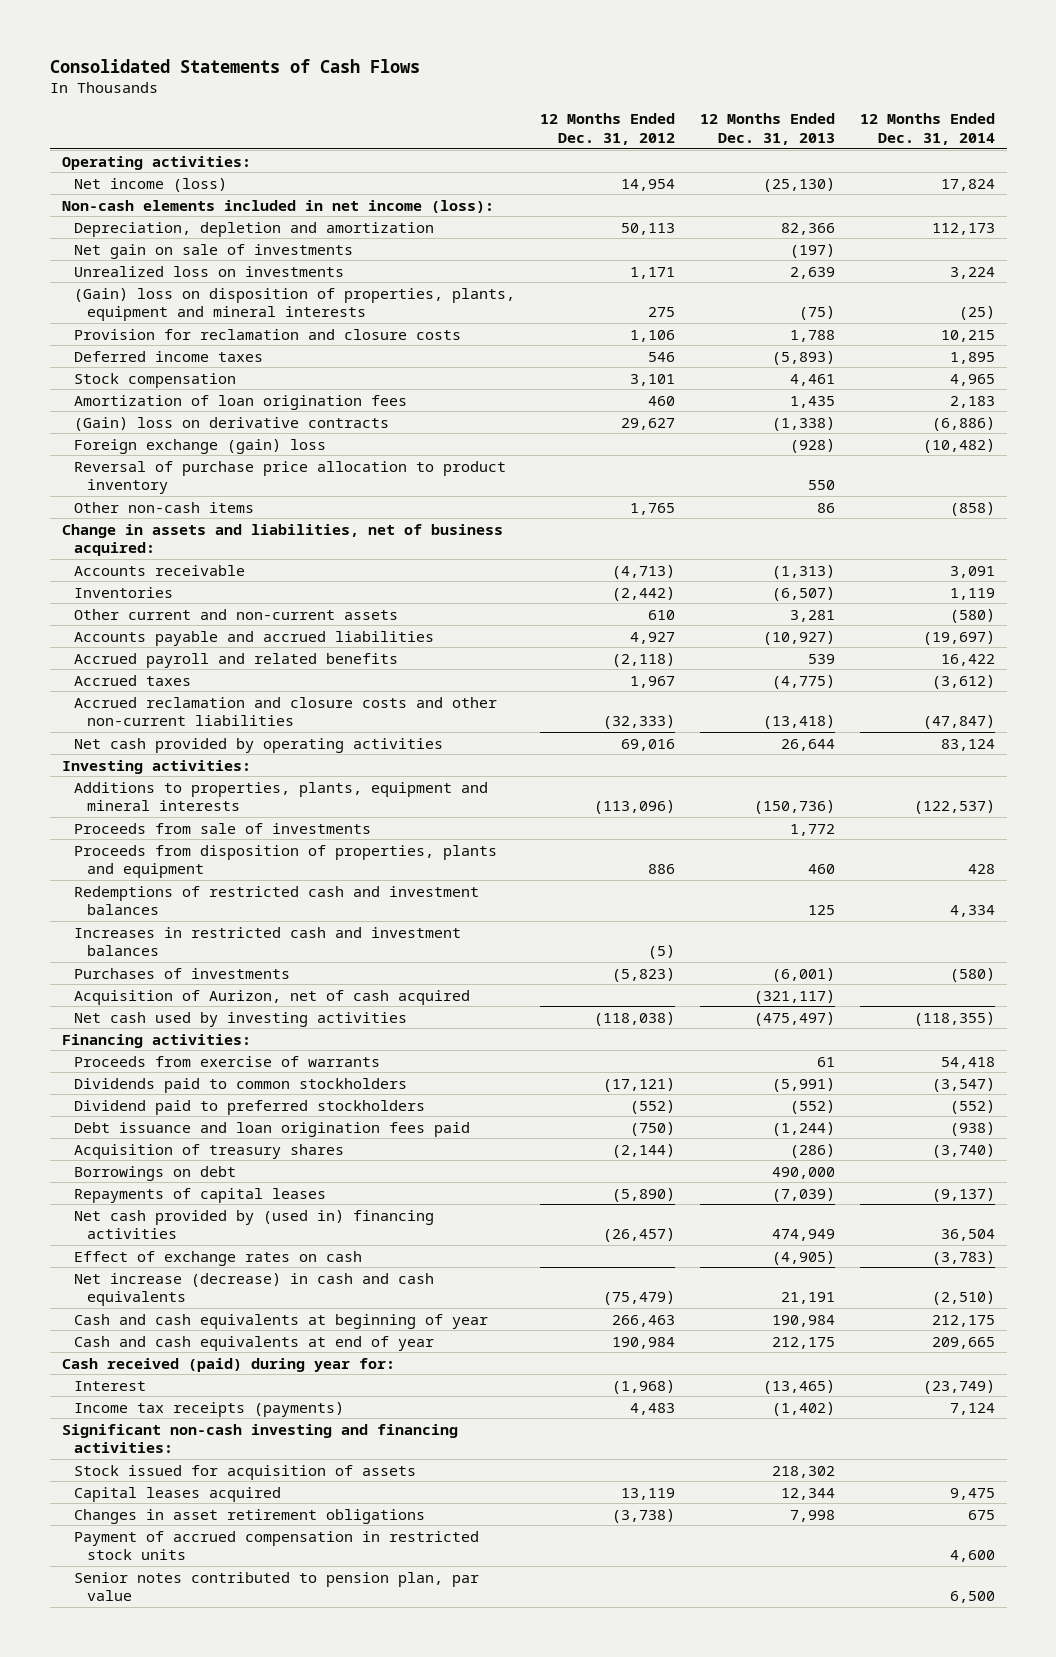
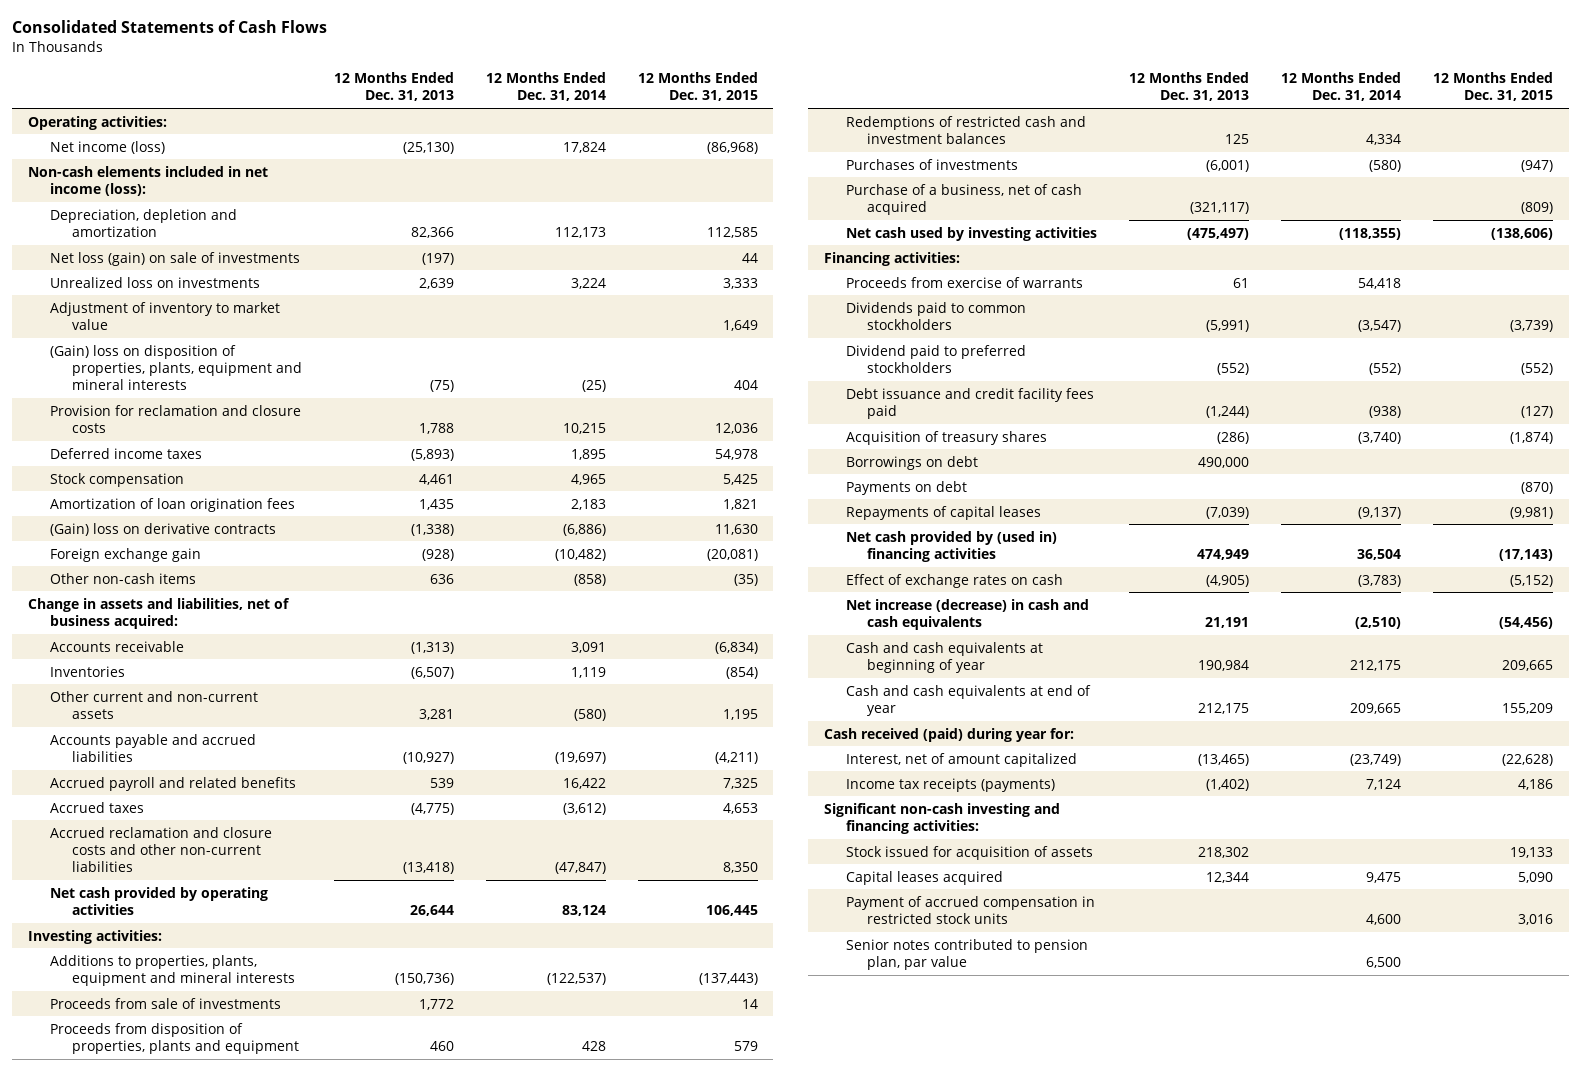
- | 12 Months Ended Dec. 31, 2012 | 12 Months Ended Dec. 31, 2013 | 12 Months Ended Dec. 31, 2014
+ | 12 Months Ended Dec. 31, 2013 | 12 Months Ended Dec. 31, 2014 | 12 Months Ended Dec. 31, 2015
- Net gain on sale of investments | | (197) |
+ Net loss (gain) on sale of investments | (197) | | 44
+ Adjustment of inventory to market value | | | 1,649
- Foreign exchange (gain) loss | | (928) | (10,482)
- Reversal of purchase price allocation to product inventory | | 550 |
- Other non-cash items | 1,765 | 86 | (858)
+ Foreign exchange gain | (928) | (10,482) | (20,081)
+ Other non-cash items | 636 | (858) | (35)
- Increases in restricted cash and investment balances | (5) | |
- Acquisition of Aurizon, net of cash acquired | | (321,117) |
+ Purchase of a business, net of cash acquired | (321,117) | | (809)
- Debt issuance and loan origination fees paid | (750) | (1,244) | (938)
+ Debt issuance and credit facility fees paid | (1,244) | (938) | (127)
+ Payments on debt | | | (870)
- Interest | (1,968) | (13,465) | (23,749)
+ Interest, net of amount capitalized | (13,465) | (23,749) | (22,628)
- Changes in asset retirement obligations | (3,738) | 7,998 | 675

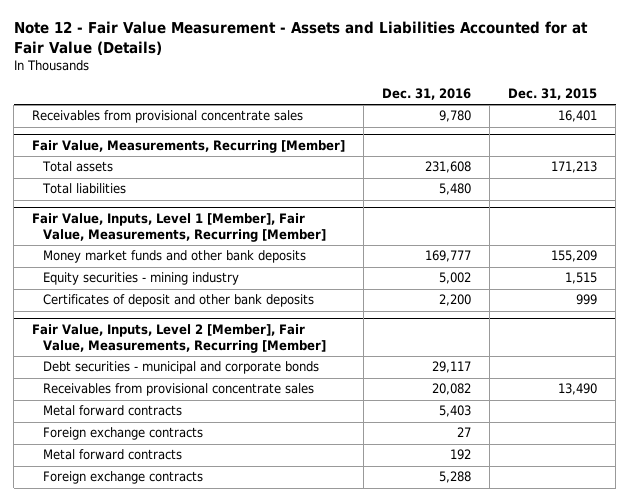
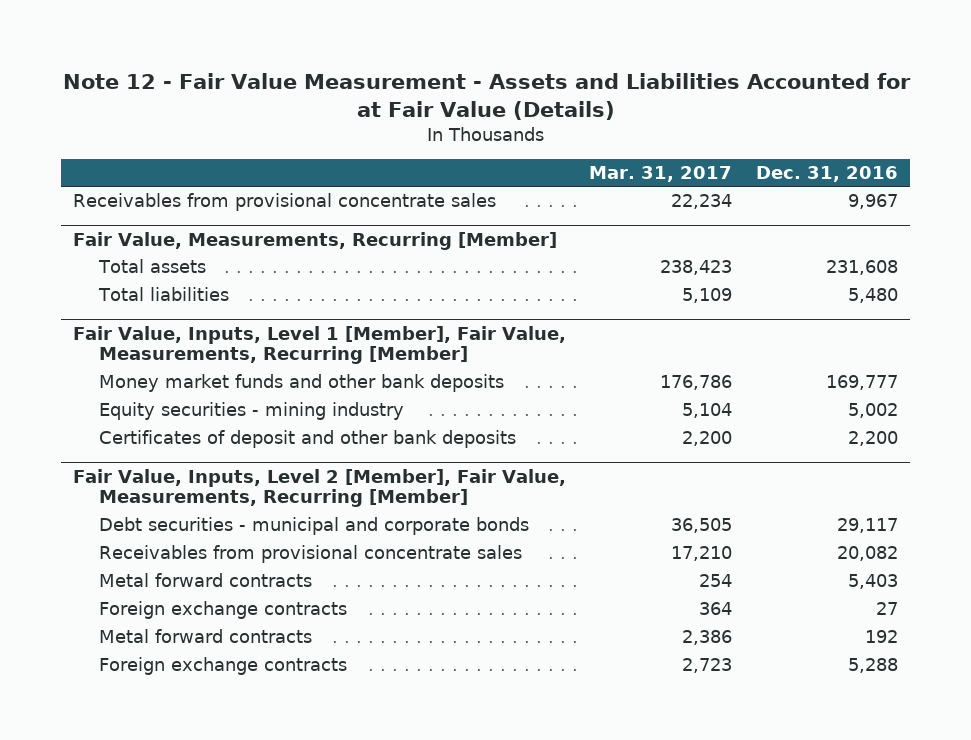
- | Dec. 31, 2016 | Dec. 31, 2015
+ | Mar. 31, 2017 | Dec. 31, 2016
- Receivables from provisional concentrate sales | 9,780 | 16,401
+ Receivables from provisional concentrate sales | 22,234 | 9,967

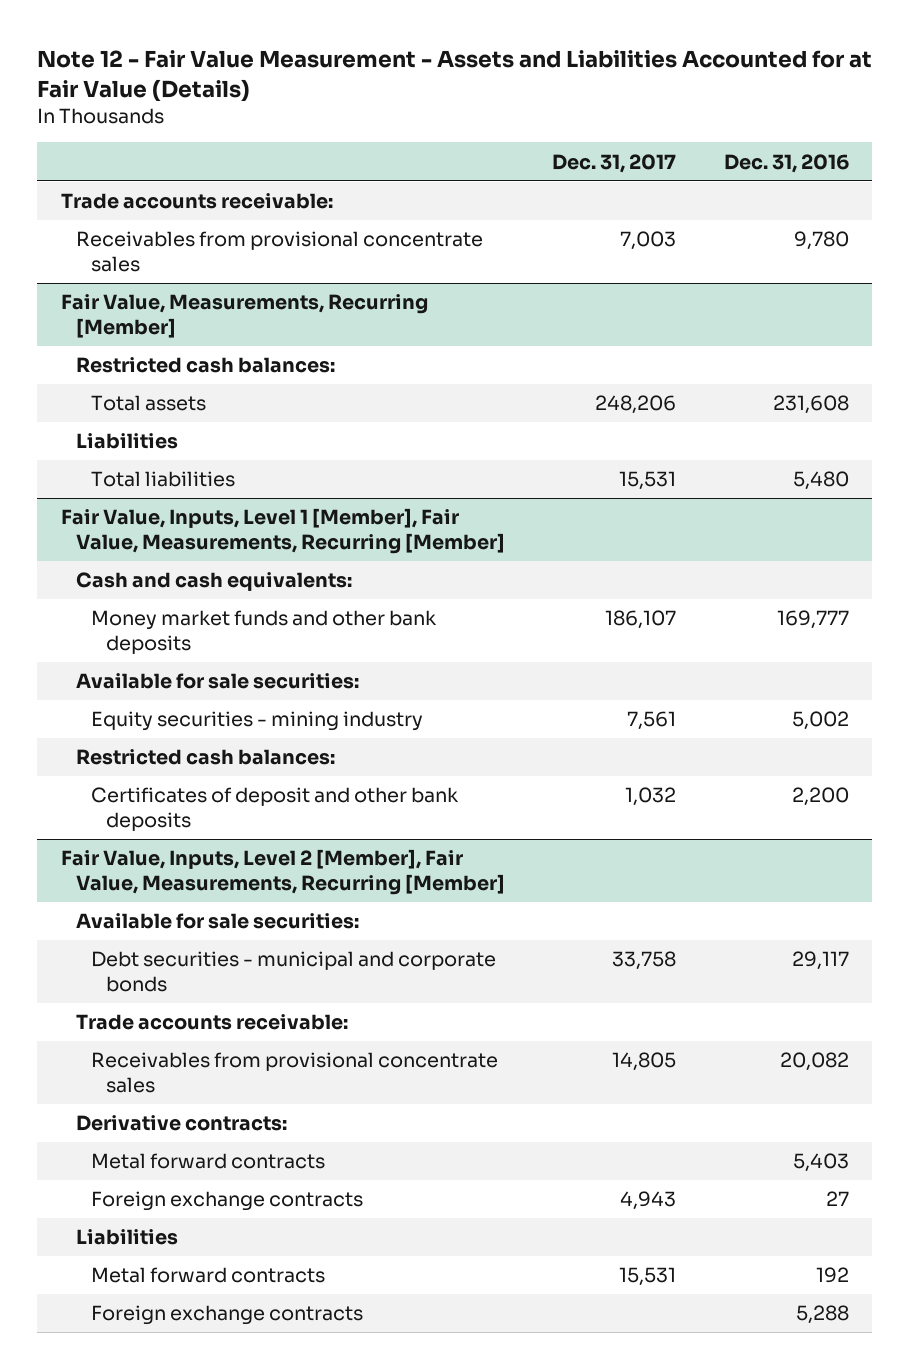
- | Mar. 31, 2017 | Dec. 31, 2016
+ | Dec. 31, 2017 | Dec. 31, 2016
- Receivables from provisional concentrate sales | 22,234 | 9,967
+ Trade accounts receivable:
+ Receivables from provisional concentrate sales | 7,003 | 9,780
@ Fair Value, Measurements, Recurring [Member]
+ Restricted cash balances:
+ Liabilities
@ Fair Value, Inputs, Level 1 [Member], Fair Value, Measurements, Recurring [Member]
+ Cash and cash equivalents:
+ Available for sale securities:
+ Restricted cash balances:
@ Fair Value, Inputs, Level 2 [Member], Fair Value, Measurements, Recurring [Member]
+ Available for sale securities:
+ Trade accounts receivable:
+ Derivative contracts:
+ Liabilities

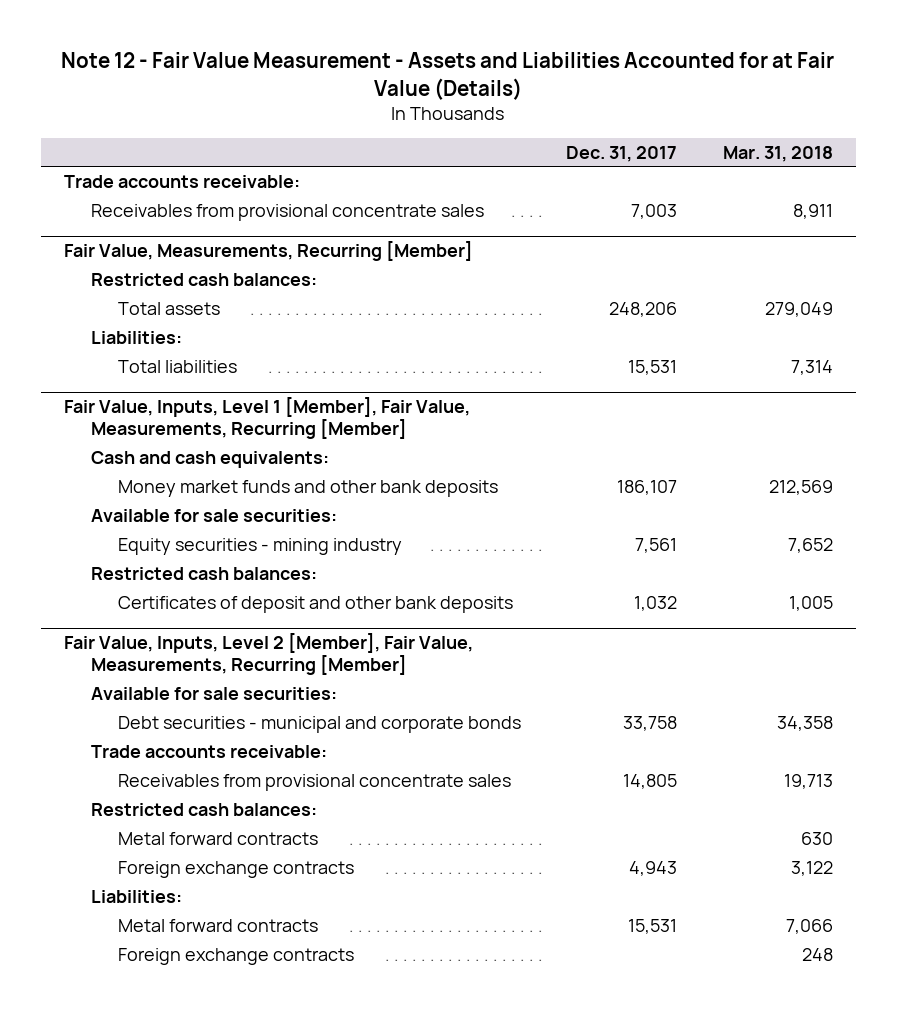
- | Dec. 31, 2017 | Dec. 31, 2016
+ | Dec. 31, 2017 | Mar. 31, 2018
@ Fair Value, Measurements, Recurring [Member]
- Liabilities
+ Liabilities:
@ Fair Value, Inputs, Level 2 [Member], Fair Value, Measurements, Recurring [Member]
- Derivative contracts:
+ Restricted cash balances:
- Liabilities
+ Liabilities:

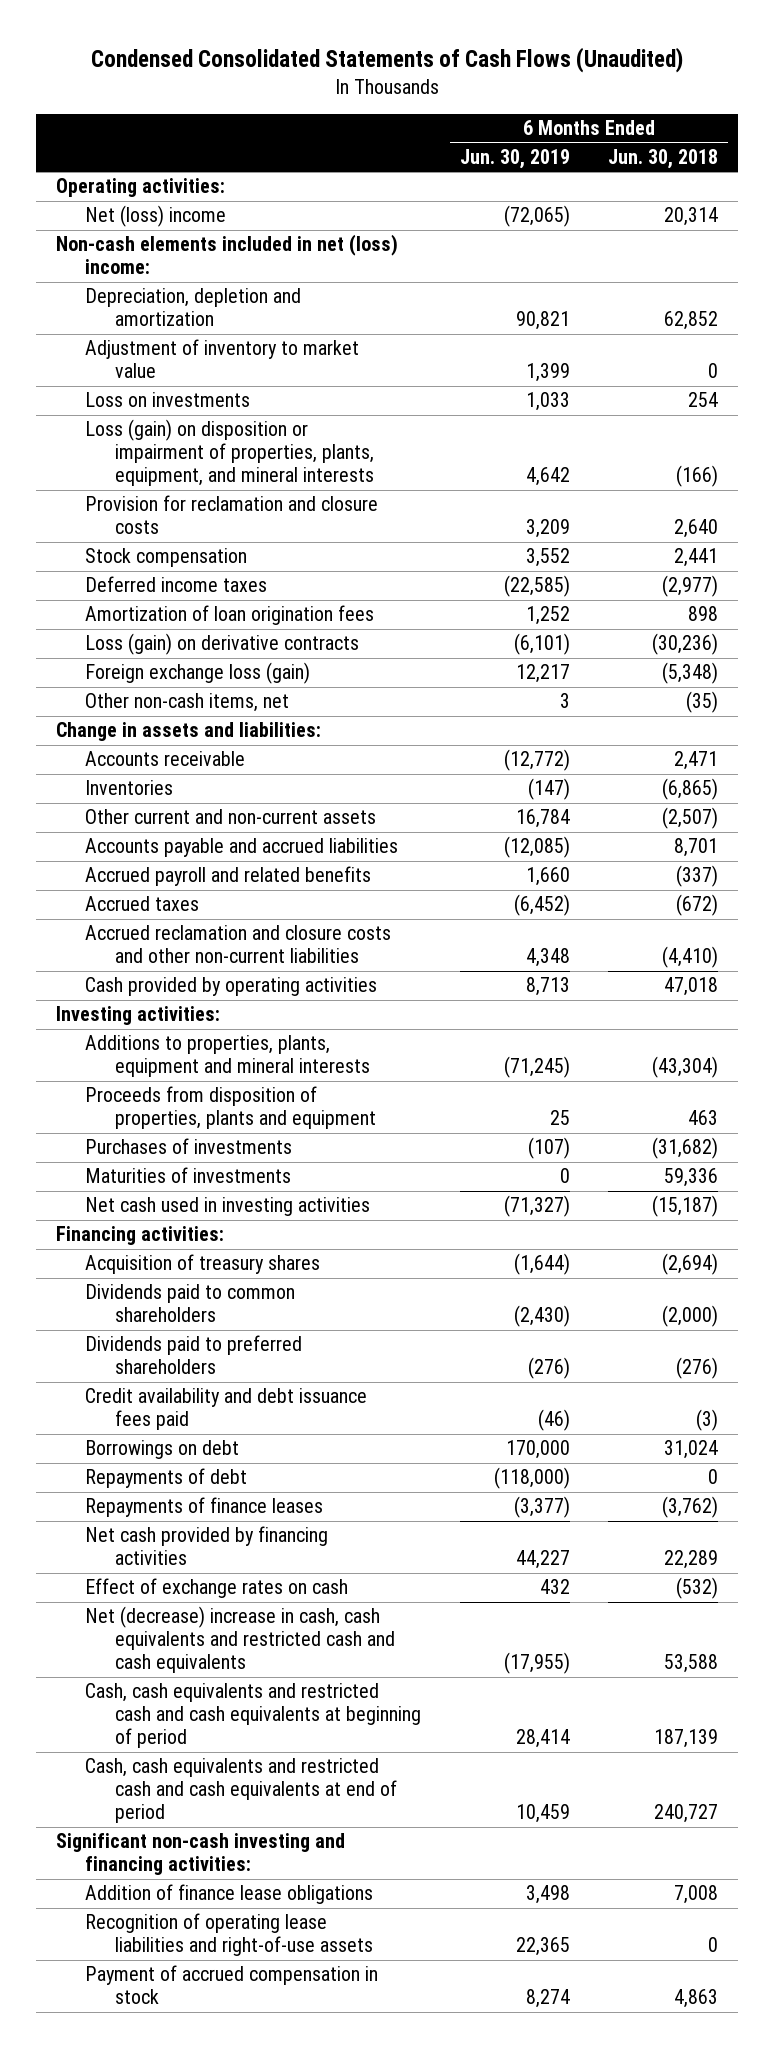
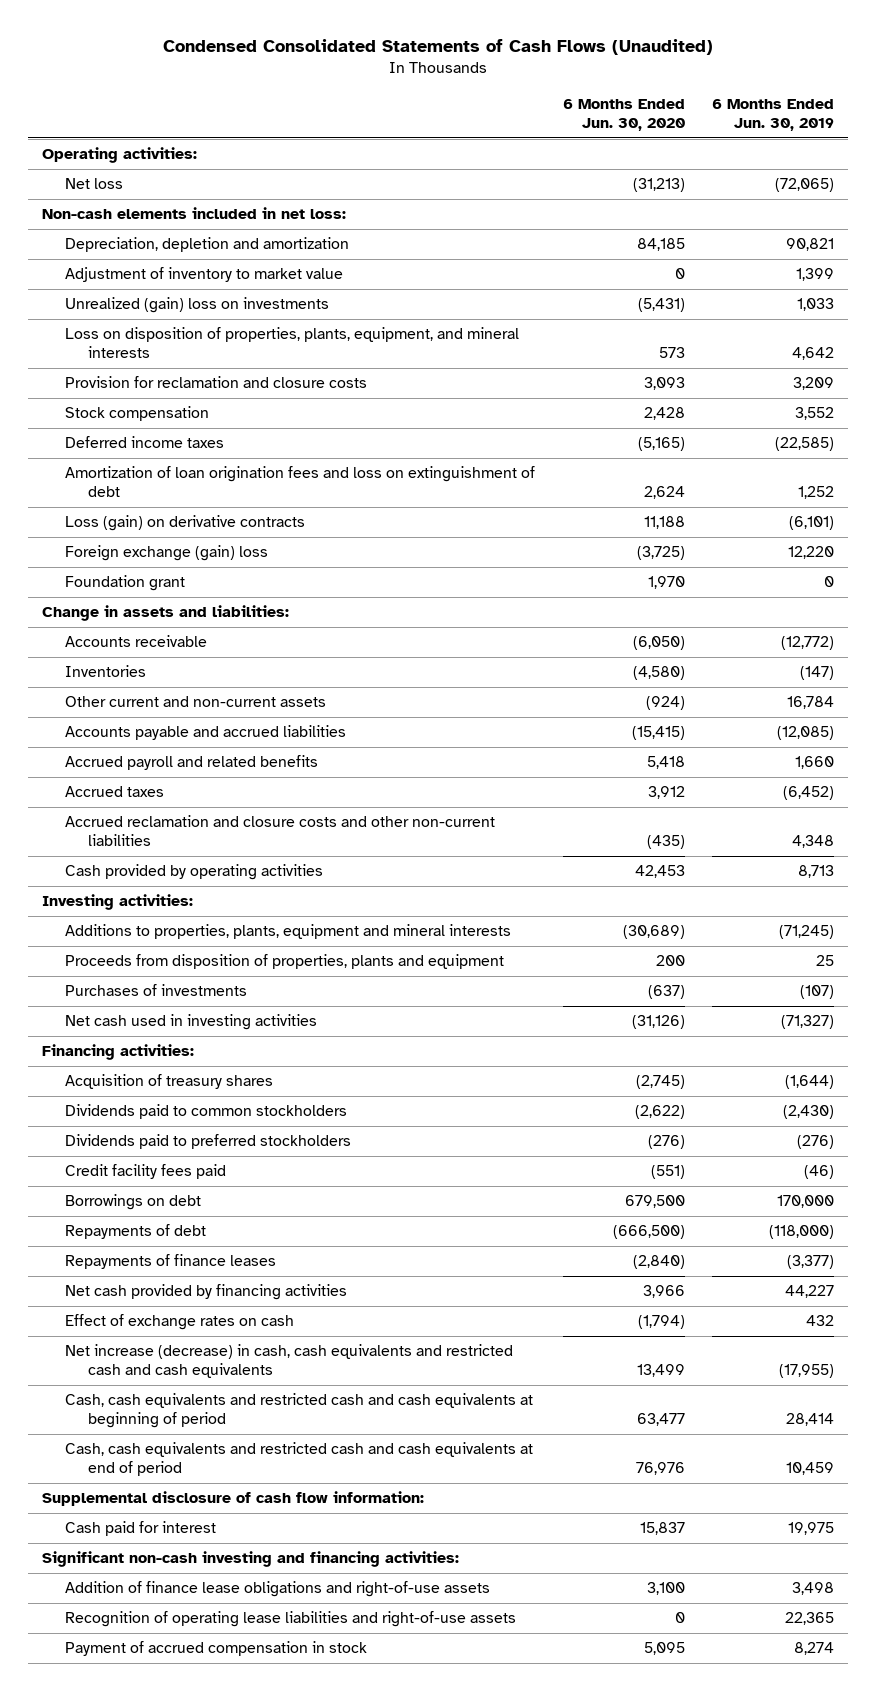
- | 6 Months Ended Jun. 30, 2019 | 6 Months Ended Jun. 30, 2018
+ | 6 Months Ended Jun. 30, 2020 | 6 Months Ended Jun. 30, 2019
- Net (loss) income | (72,065) | 20,314
- Non-cash elements included in net (loss) income:
+ Net loss | (31,213) | (72,065)
+ Non-cash elements included in net loss:
- Loss on investments | 1,033 | 254
- Loss (gain) on disposition or impairment of properties, plants, equipment, and mineral interests | 4,642 | (166)
+ Unrealized (gain) loss on investments | (5,431) | 1,033
+ Loss on disposition of properties, plants, equipment, and mineral interests | 573 | 4,642
- Amortization of loan origination fees | 1,252 | 898
+ Amortization of loan origination fees and loss on extinguishment of debt | 2,624 | 1,252
- Foreign exchange loss (gain) | 12,217 | (5,348)
- Other non-cash items, net | 3 | (35)
+ Foreign exchange (gain) loss | (3,725) | 12,220
+ Foundation grant | 1,970 | 0
- Maturities of investments | 0 | 59,336
- Dividends paid to common shareholders | (2,430) | (2,000)
- Dividends paid to preferred shareholders | (276) | (276)
- Credit availability and debt issuance fees paid | (46) | (3)
+ Dividends paid to common stockholders | (2,622) | (2,430)
+ Dividends paid to preferred stockholders | (276) | (276)
+ Credit facility fees paid | (551) | (46)
- Net (decrease) increase in cash, cash equivalents and restricted cash and cash equivalents | (17,955) | 53,588
+ Net increase (decrease) in cash, cash equivalents and restricted cash and cash equivalents | 13,499 | (17,955)
+ Supplemental disclosure of cash flow information:
+ Cash paid for interest | 15,837 | 19,975
- Addition of finance lease obligations | 3,498 | 7,008
+ Addition of finance lease obligations and right-of-use assets | 3,100 | 3,498

